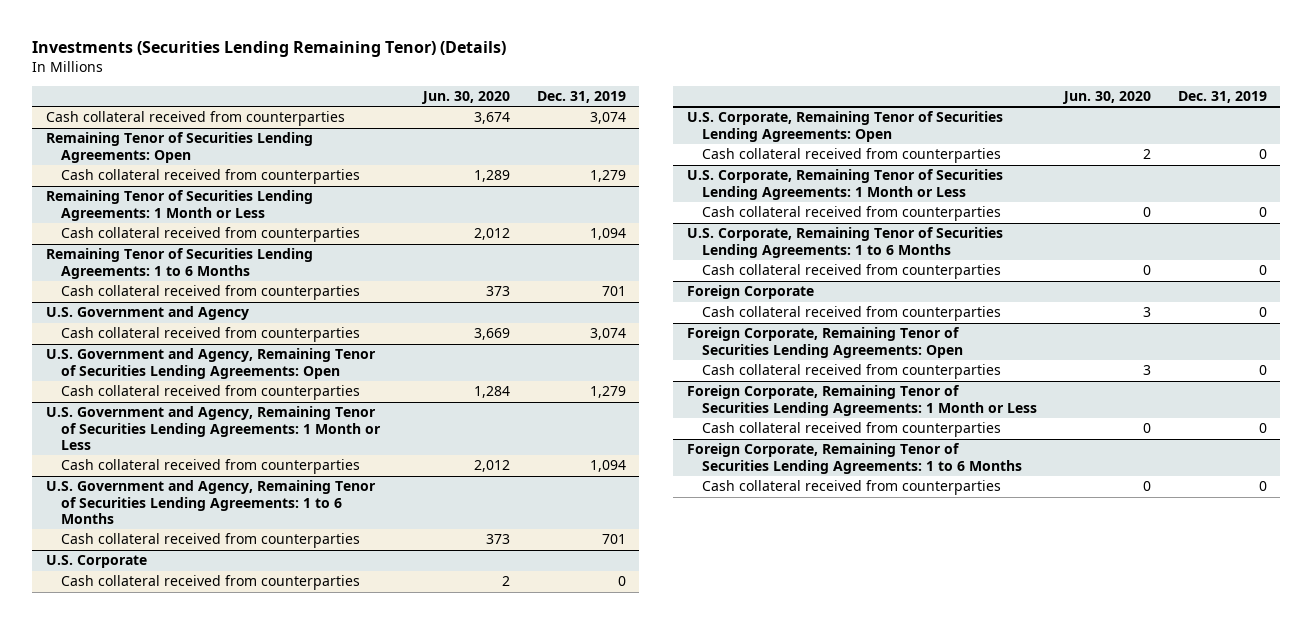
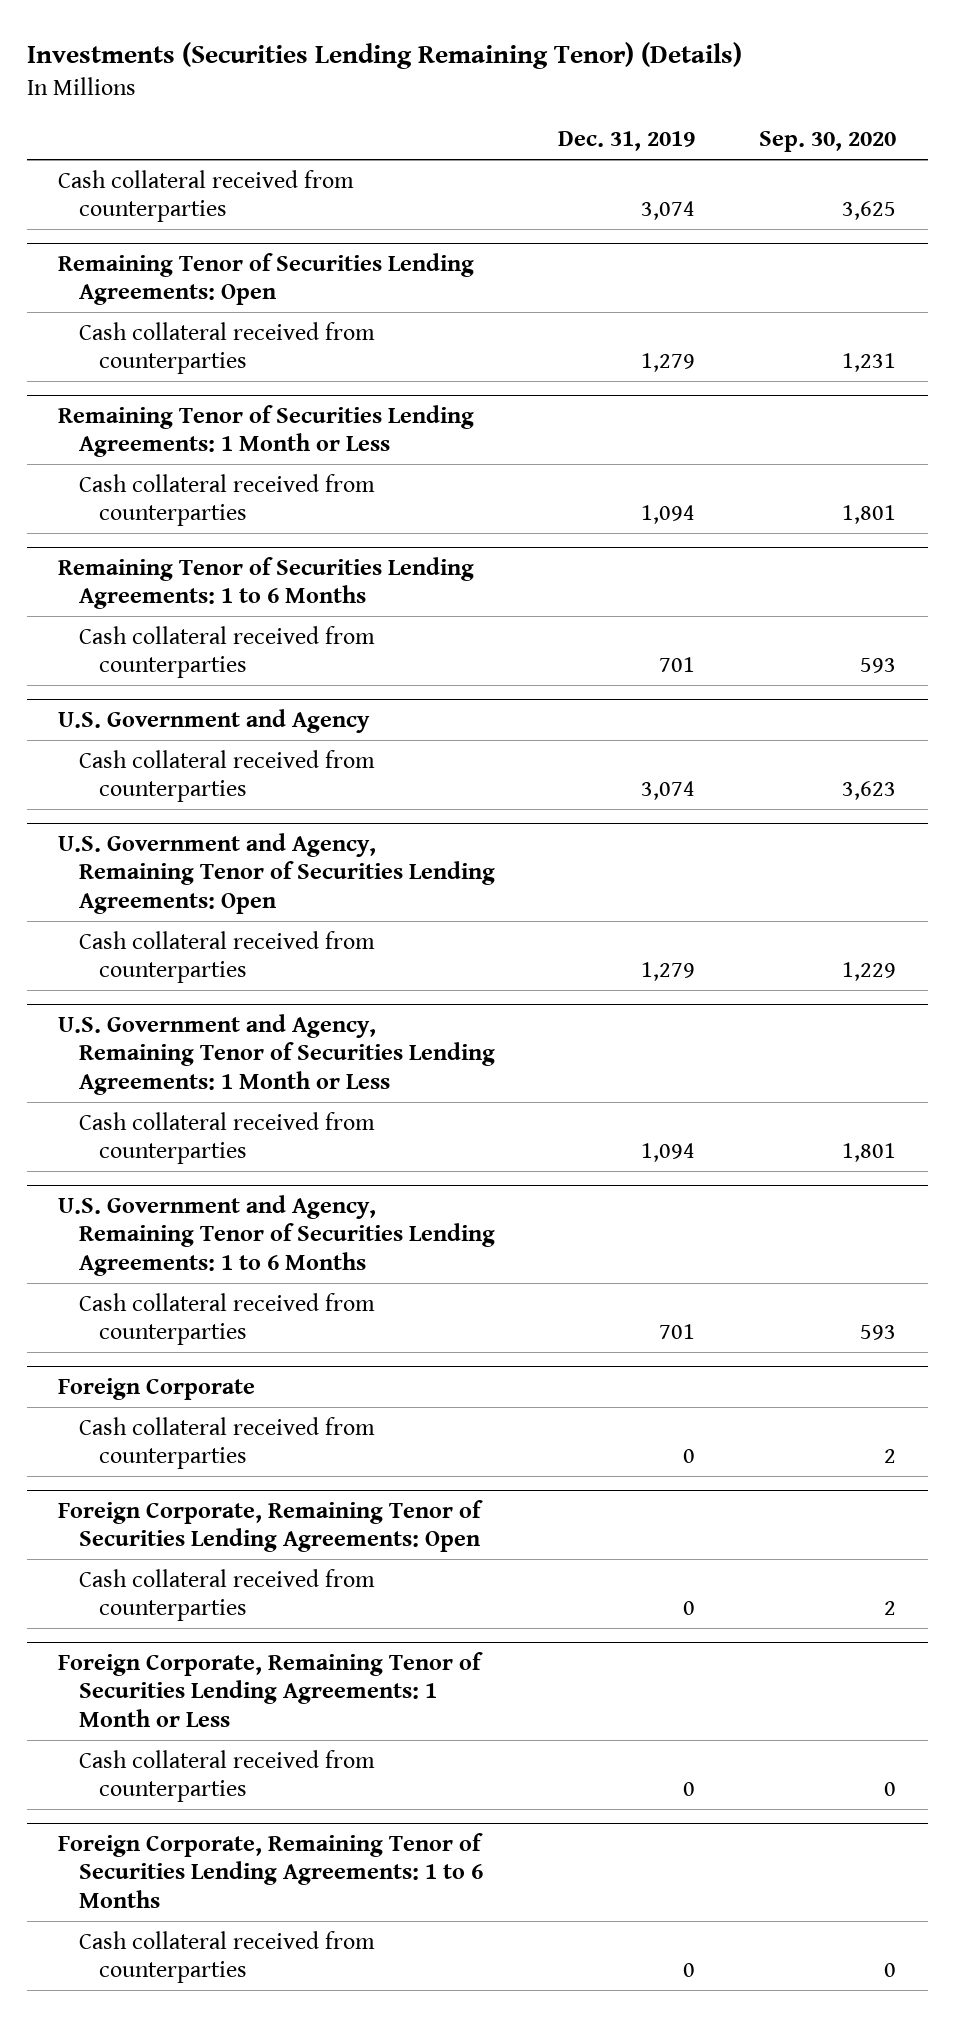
- | Jun. 30, 2020 | Dec. 31, 2019
+ | Dec. 31, 2019 | Sep. 30, 2020
- U.S. Corporate
- Cash collateral received from counterparties | 2 | 0
- U.S. Corporate, Remaining Tenor of Securities Lending Agreements: Open
- Cash collateral received from counterparties | 2 | 0
- U.S. Corporate, Remaining Tenor of Securities Lending Agreements: 1 Month or Less
- Cash collateral received from counterparties | 0 | 0
- U.S. Corporate, Remaining Tenor of Securities Lending Agreements: 1 to 6 Months
- Cash collateral received from counterparties | 0 | 0

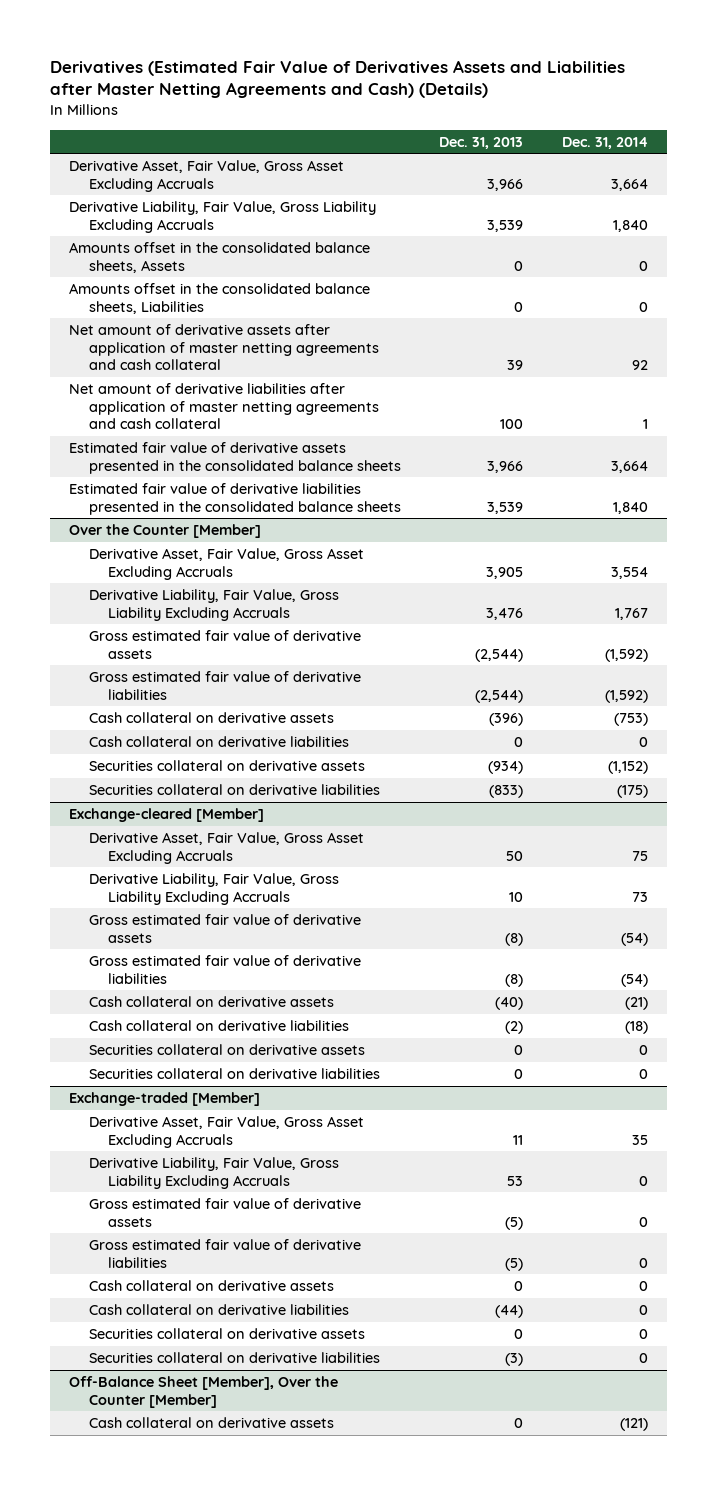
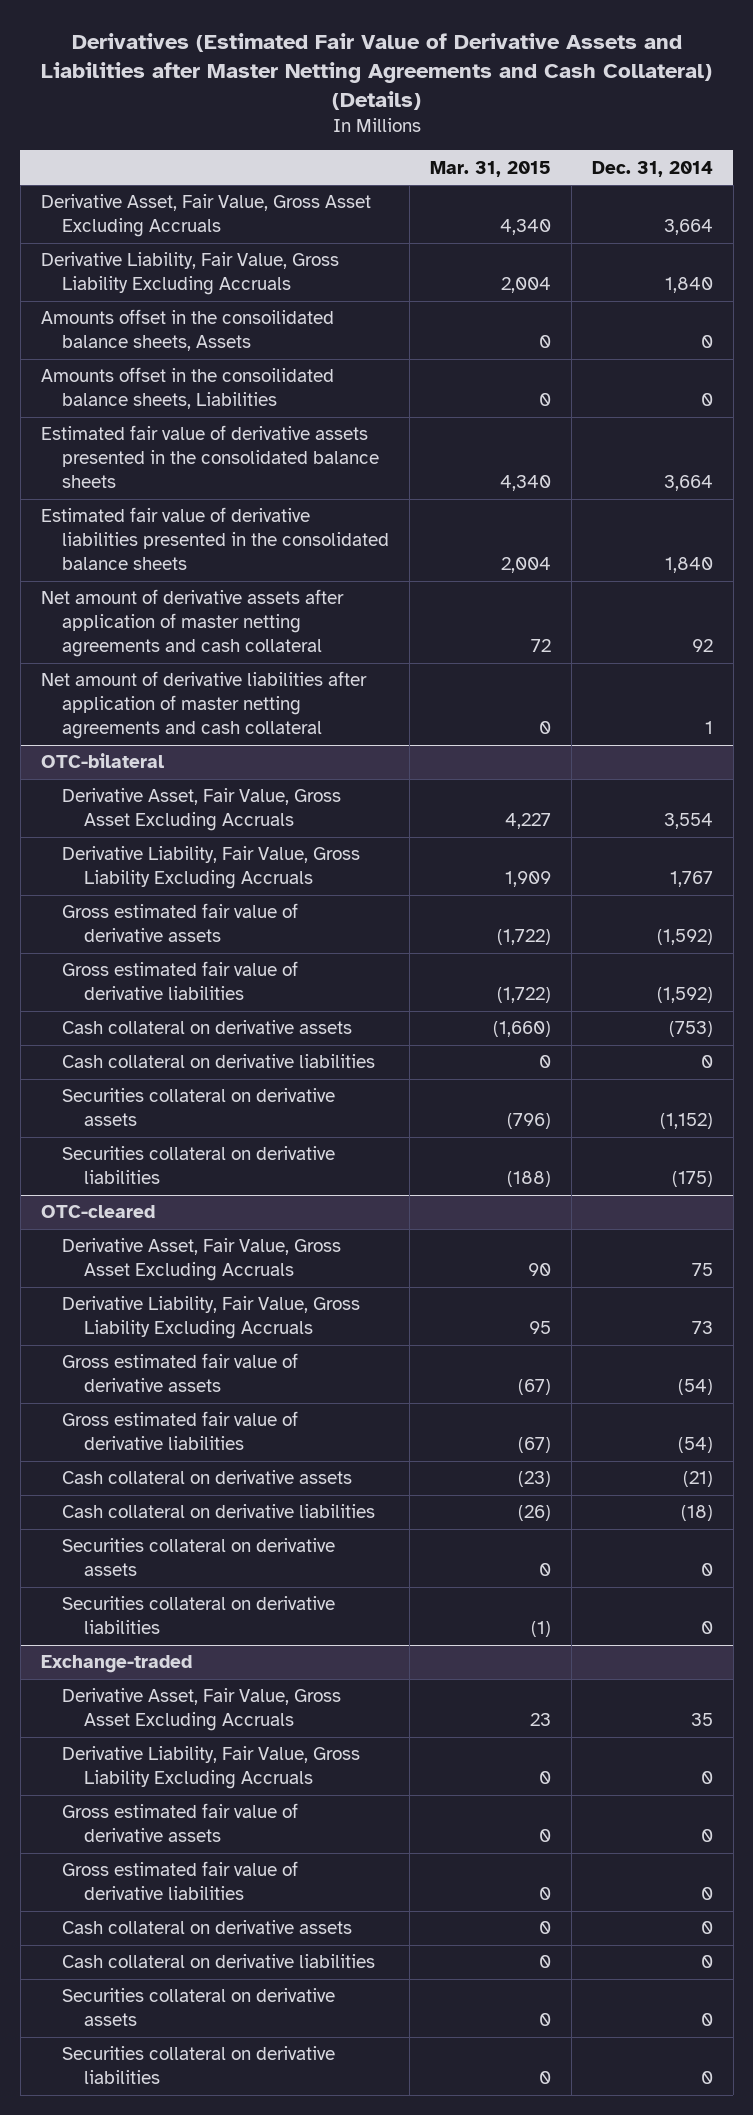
- Derivatives (Estimated Fair Value of Derivatives Assets and Liabilities after Master Netting Agreements and Cash) (Details)
+ Derivatives (Estimated Fair Value of Derivative Assets and Liabilities after Master Netting Agreements and Cash Collateral) (Details)
- | Dec. 31, 2013 | Dec. 31, 2014
+ | Mar. 31, 2015 | Dec. 31, 2014
- Amounts offset in the consolidated balance sheets, Assets | 0 | 0
- Amounts offset in the consolidated balance sheets, Liabilities | 0 | 0
+ Amounts offset in the consoilidated balance sheets, Assets | 0 | 0
+ Amounts offset in the consoilidated balance sheets, Liabilities | 0 | 0
- Over the Counter [Member]
moved down: Net amount of derivative assets after application of master netting agreements and cash collateral | 72 | 92
moved down: Net amount of derivative liabilities after application of master netting agreements and cash collateral | 0 | 1
+ OTC-bilateral
- Exchange-cleared [Member]
+ OTC-cleared
- Exchange-traded [Member]
+ Exchange-traded
- Off-Balance Sheet [Member], Over the Counter [Member]
- Cash collateral on derivative assets | 0 | (121)

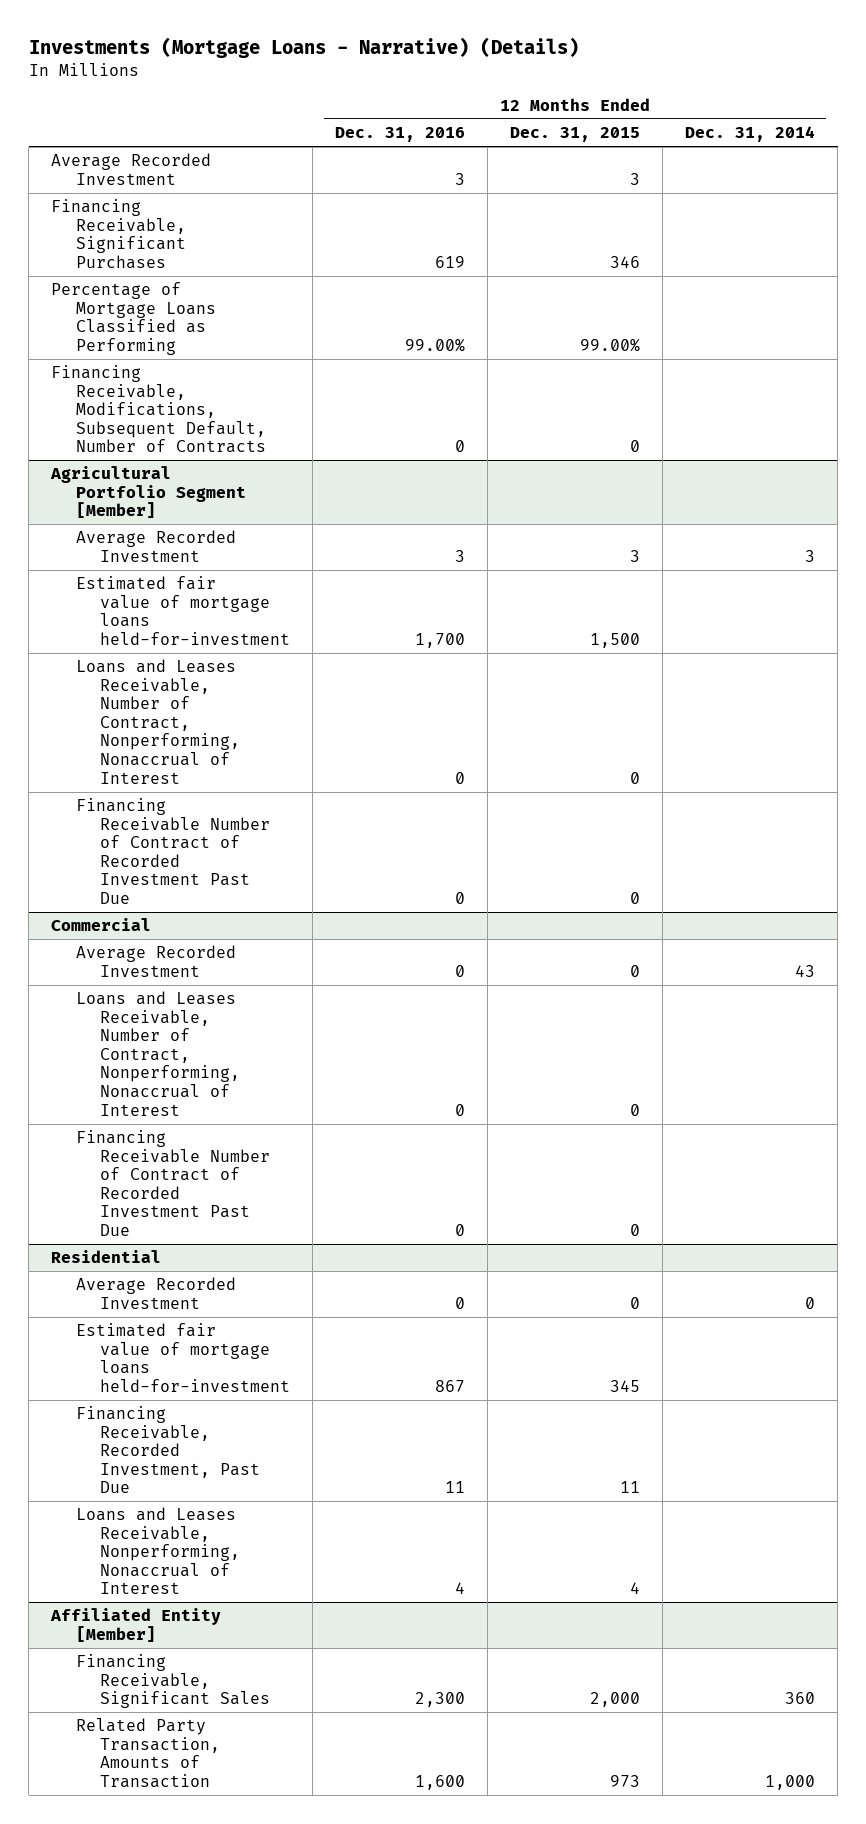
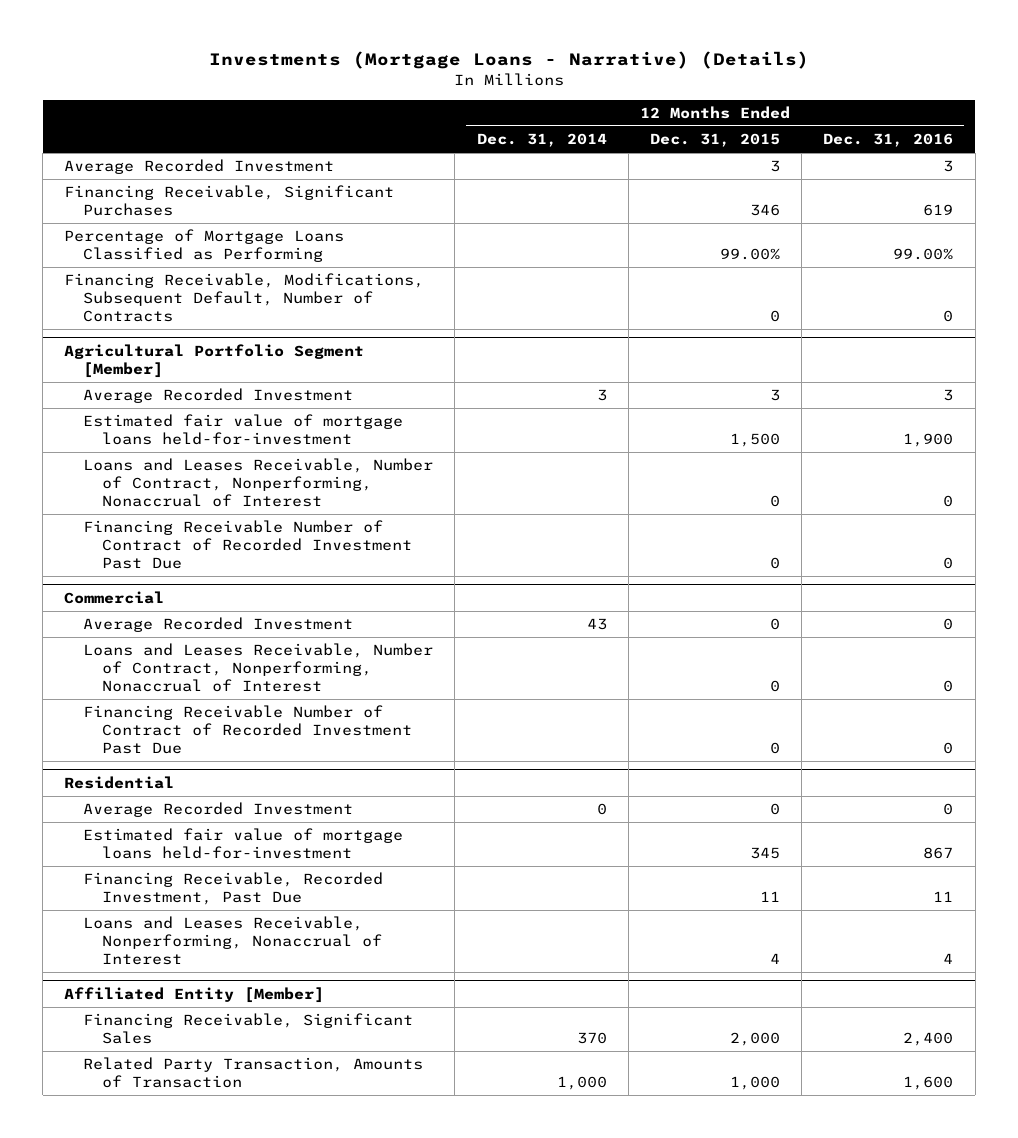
- | 12 Months Ended Dec. 31, 2016 | 12 Months Ended Dec. 31, 2015 | 12 Months Ended Dec. 31, 2014
+ | 12 Months Ended Dec. 31, 2014 | 12 Months Ended Dec. 31, 2015 | 12 Months Ended Dec. 31, 2016
@ Agricultural Portfolio Segment [Member]
- Estimated fair value of mortgage loans held-for-investment | 1,700 | 1,500 |
+ Estimated fair value of mortgage loans held-for-investment | | 1,500 | 1,900
@ Affiliated Entity [Member]
- Financing Receivable, Significant Sales | 2,300 | 2,000 | 360
- Related Party Transaction, Amounts of Transaction | 1,600 | 973 | 1,000
+ Financing Receivable, Significant Sales | 370 | 2,000 | 2,400
+ Related Party Transaction, Amounts of Transaction | 1,000 | 1,000 | 1,600

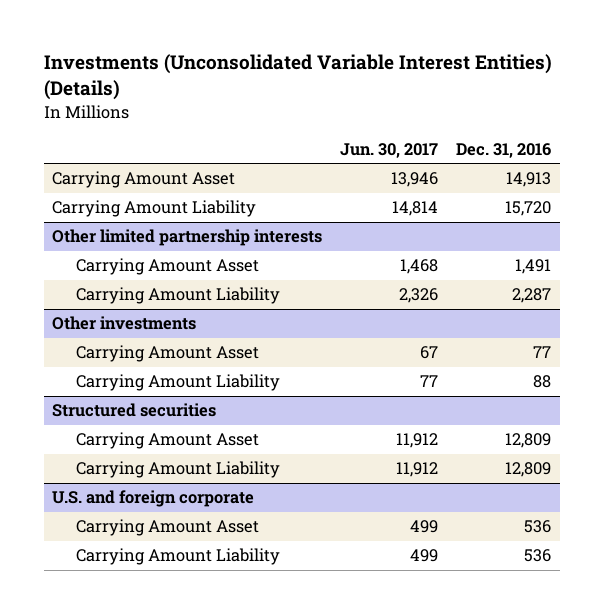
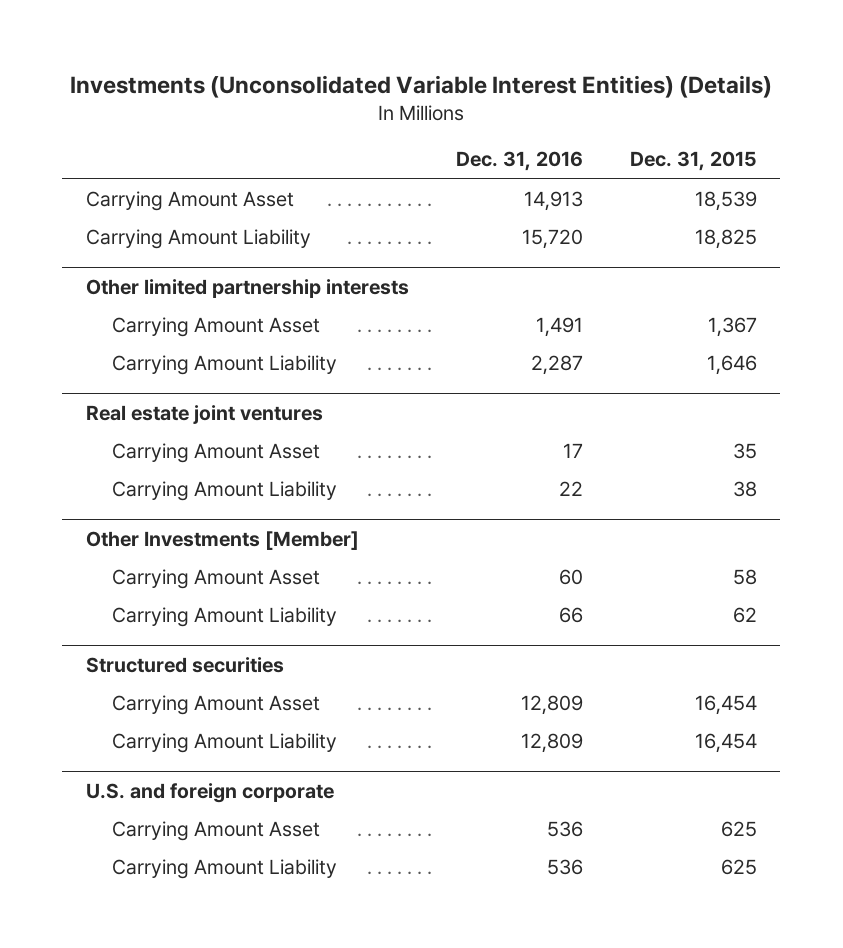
- | Jun. 30, 2017 | Dec. 31, 2016
+ | Dec. 31, 2016 | Dec. 31, 2015
- Other investments
- Carrying Amount Asset | 67 | 77
- Carrying Amount Liability | 77 | 88
+ Real estate joint ventures
+ Carrying Amount Asset | 17 | 35
+ Carrying Amount Liability | 22 | 38
+ Other Investments [Member]
+ Carrying Amount Asset | 60 | 58
+ Carrying Amount Liability | 66 | 62

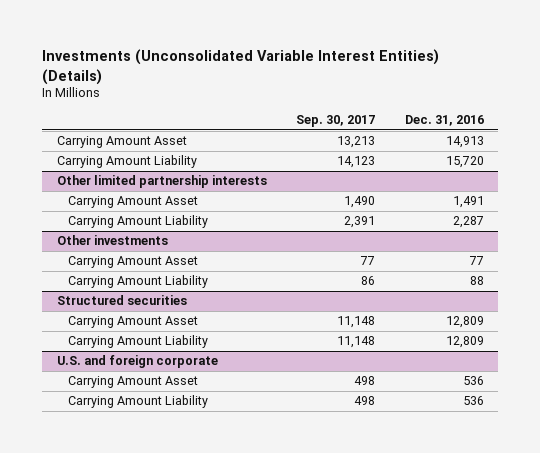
- | Dec. 31, 2016 | Dec. 31, 2015
+ | Sep. 30, 2017 | Dec. 31, 2016
- Real estate joint ventures
- Carrying Amount Asset | 17 | 35
- Carrying Amount Liability | 22 | 38
- Other Investments [Member]
- Carrying Amount Asset | 60 | 58
- Carrying Amount Liability | 66 | 62
+ Other investments
+ Carrying Amount Asset | 77 | 77
+ Carrying Amount Liability | 86 | 88

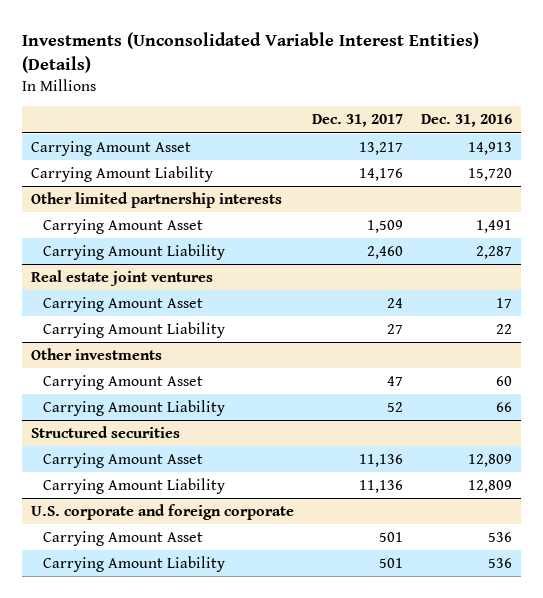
- | Sep. 30, 2017 | Dec. 31, 2016
+ | Dec. 31, 2017 | Dec. 31, 2016
+ Real estate joint ventures
+ Carrying Amount Asset | 24 | 17
+ Carrying Amount Liability | 27 | 22
@ Other investments
- Carrying Amount Asset | 77 | 77
- Carrying Amount Liability | 86 | 88
+ Carrying Amount Asset | 47 | 60
+ Carrying Amount Liability | 52 | 66
- U.S. and foreign corporate
+ U.S. corporate and foreign corporate

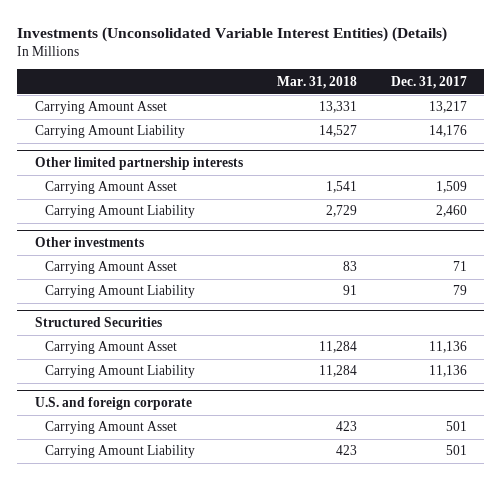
- | Dec. 31, 2017 | Dec. 31, 2016
+ | Mar. 31, 2018 | Dec. 31, 2017
- Real estate joint ventures
- Carrying Amount Asset | 24 | 17
- Carrying Amount Liability | 27 | 22
@ Other investments
- Carrying Amount Asset | 47 | 60
- Carrying Amount Liability | 52 | 66
- Structured securities
@ Other investments
+ Carrying Amount Asset | 83 | 71
+ Carrying Amount Liability | 91 | 79
+ Structured Securities
- U.S. corporate and foreign corporate
+ U.S. and foreign corporate

